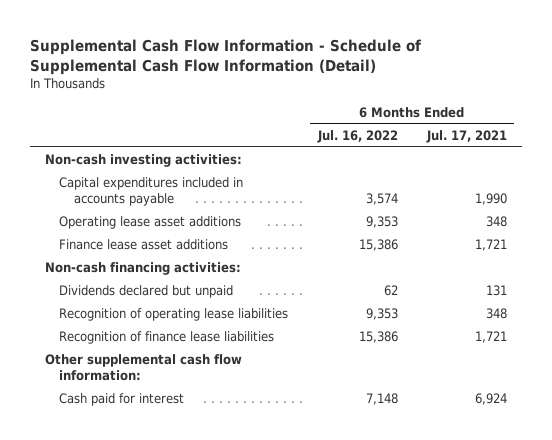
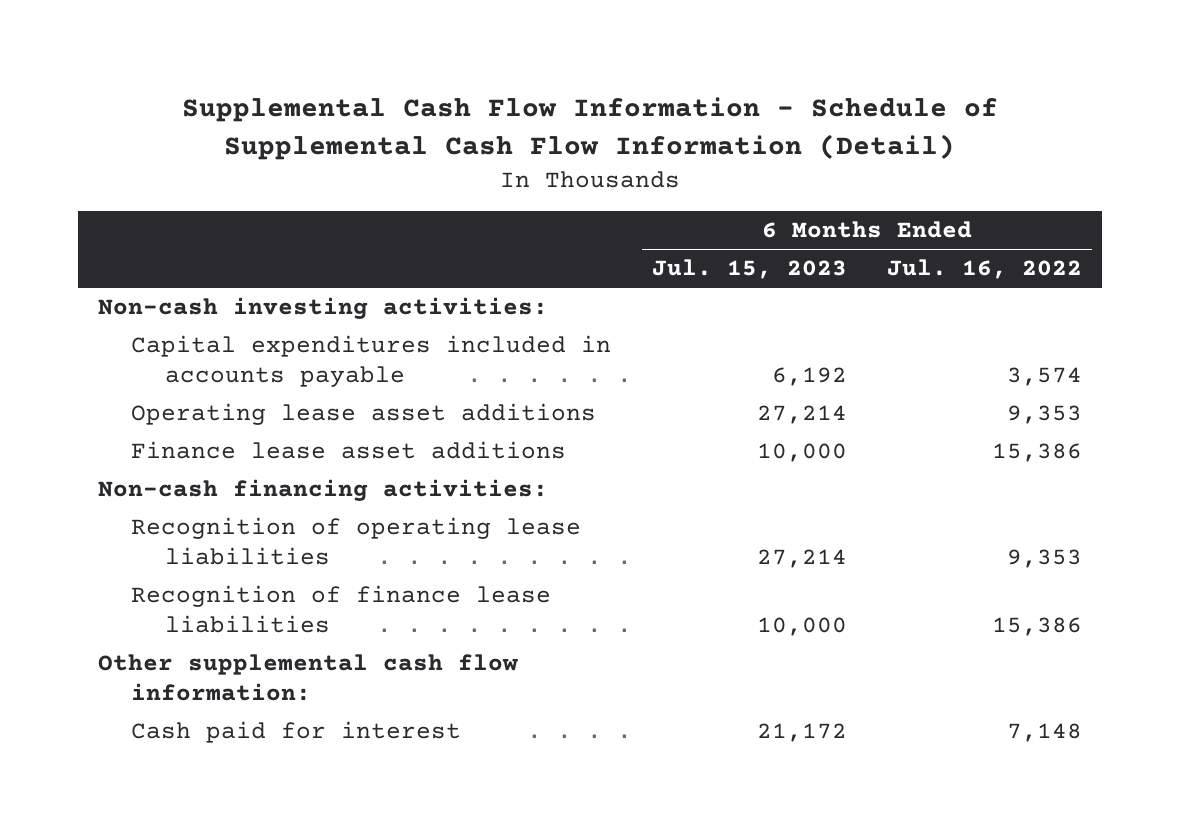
- | 6 Months Ended Jul. 16, 2022 | 6 Months Ended Jul. 17, 2021
+ | 6 Months Ended Jul. 15, 2023 | 6 Months Ended Jul. 16, 2022
- Dividends declared but unpaid | 62 | 131

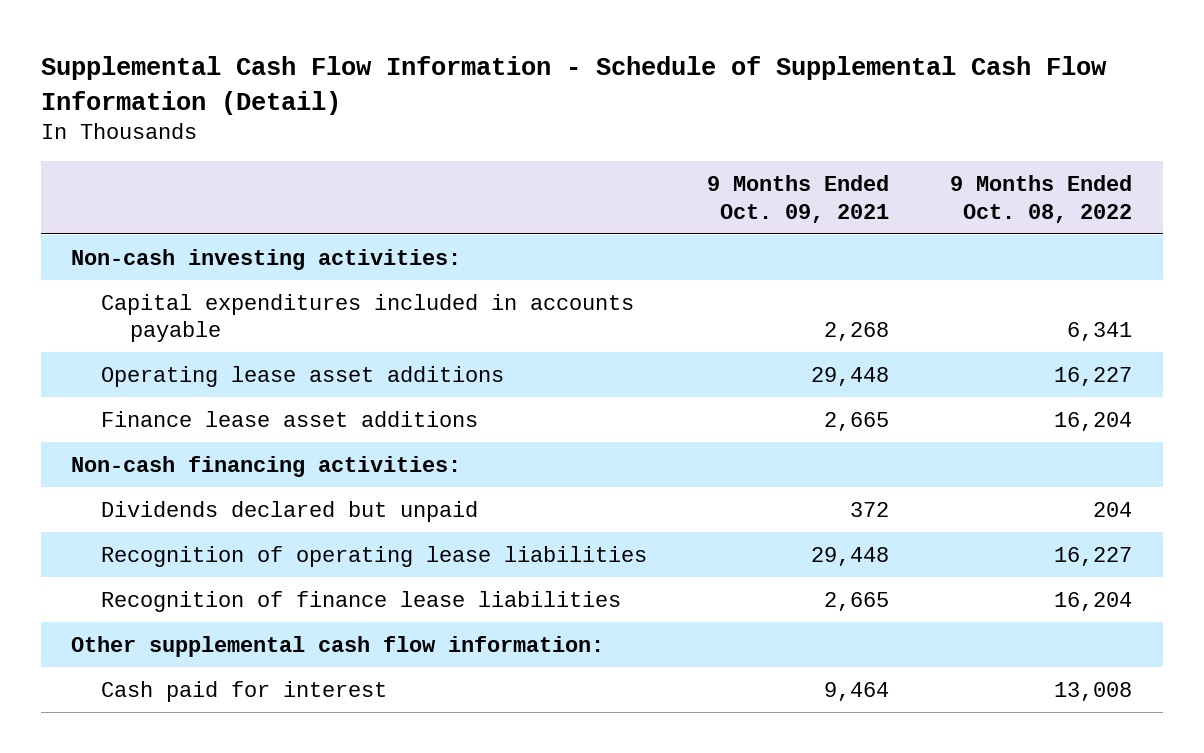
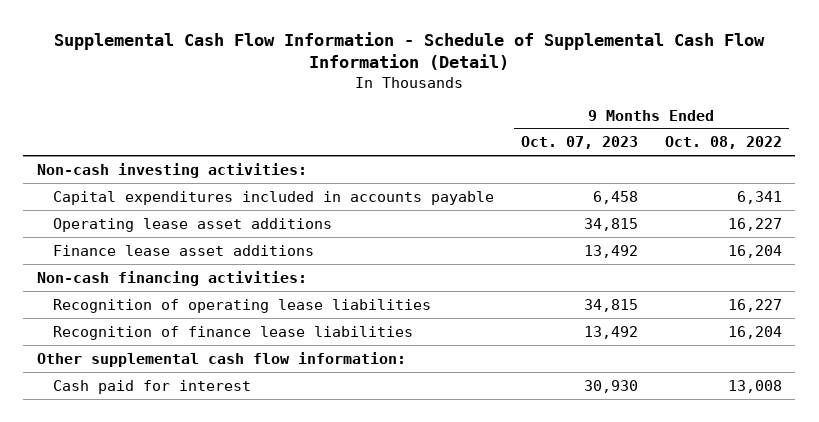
- | 9 Months Ended Oct. 09, 2021 | 9 Months Ended Oct. 08, 2022
+ | 9 Months Ended Oct. 07, 2023 | 9 Months Ended Oct. 08, 2022
- Dividends declared but unpaid | 372 | 204

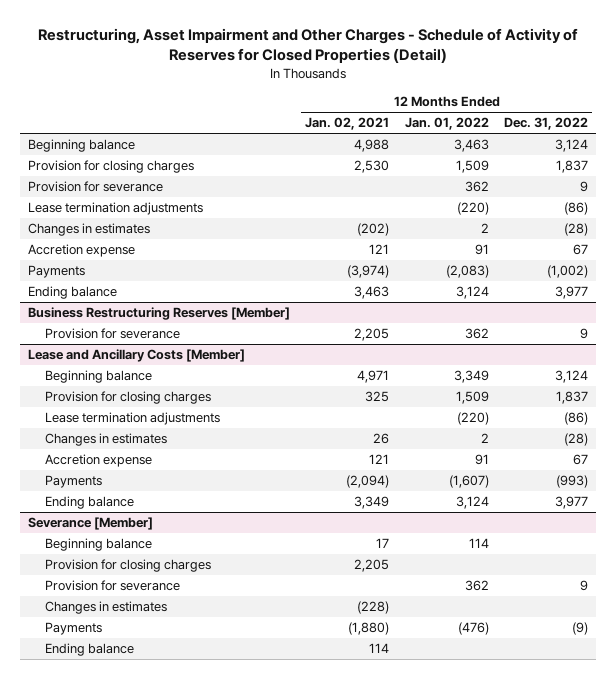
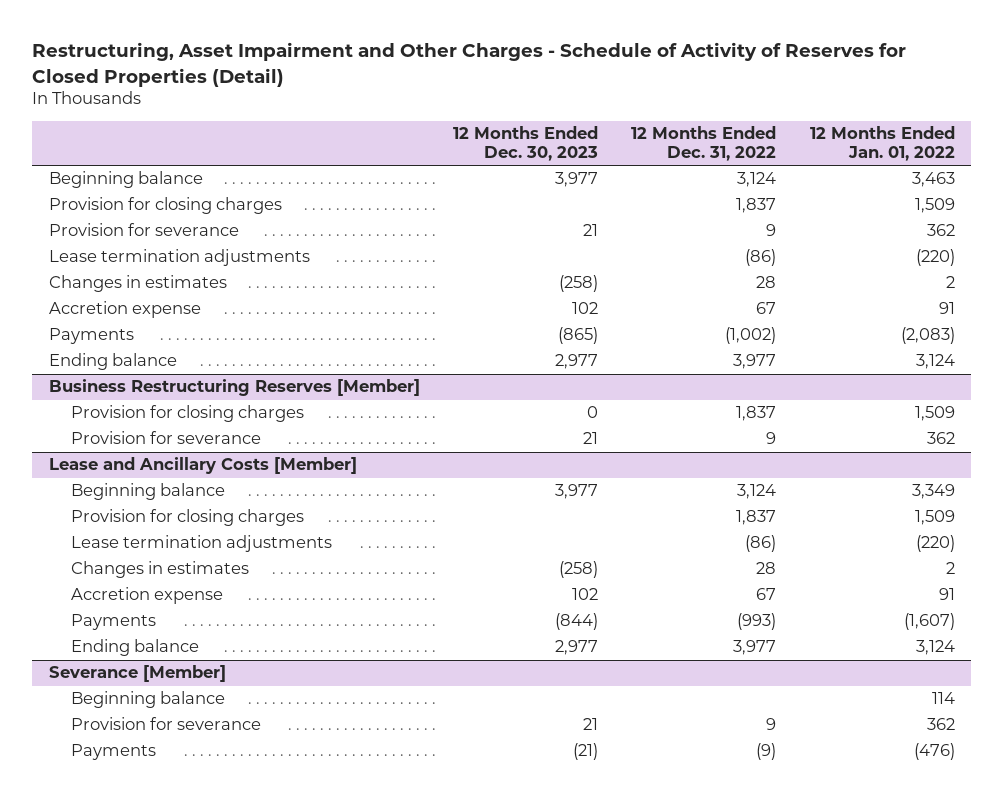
- | 12 Months Ended Jan. 02, 2021 | 12 Months Ended Jan. 01, 2022 | 12 Months Ended Dec. 31, 2022
+ | 12 Months Ended Dec. 30, 2023 | 12 Months Ended Dec. 31, 2022 | 12 Months Ended Jan. 01, 2022
- Changes in estimates | (202) | 2 | (28)
+ Changes in estimates | (258) | 28 | 2
@ Business Restructuring Reserves [Member]
+ Provision for closing charges | 0 | 1,837 | 1,509
@ Lease and Ancillary Costs [Member]
- Changes in estimates | 26 | 2 | (28)
+ Changes in estimates | (258) | 28 | 2
@ Severance [Member]
- Provision for closing charges | 2,205 | |
- Changes in estimates | (228) | |
- Ending balance | 114 | |

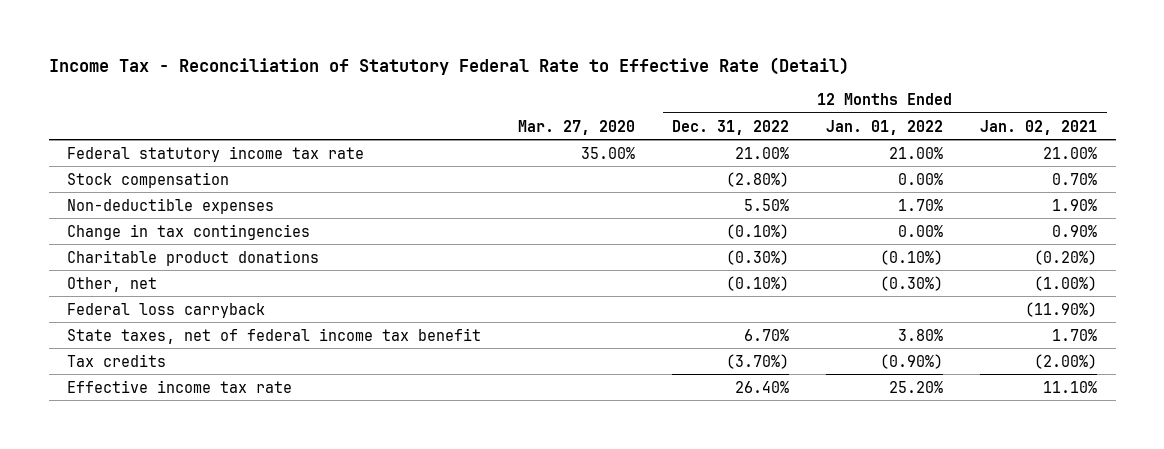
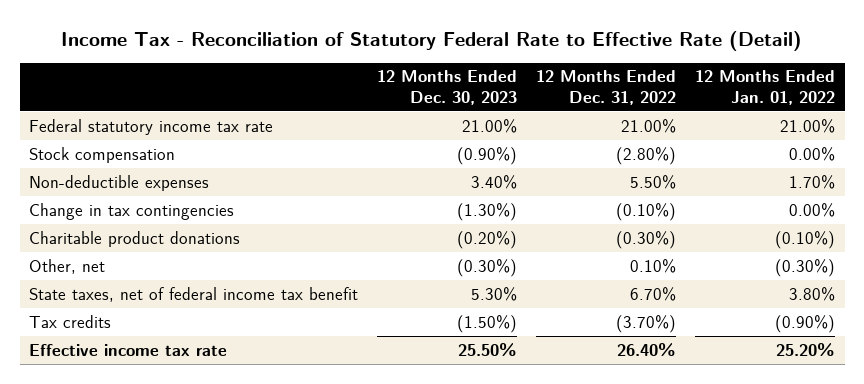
- | Mar. 27, 2020 | 12 Months Ended Dec. 31, 2022 | 12 Months Ended Jan. 01, 2022 | 12 Months Ended Jan. 02, 2021
+ | 12 Months Ended Dec. 30, 2023 | 12 Months Ended Dec. 31, 2022 | 12 Months Ended Jan. 01, 2022
- Other, net | | (0.10%) | (0.30%) | (1.00%)
- Federal loss carryback | | | | (11.90%)
+ Other, net | (0.30%) | 0.10% | (0.30%)

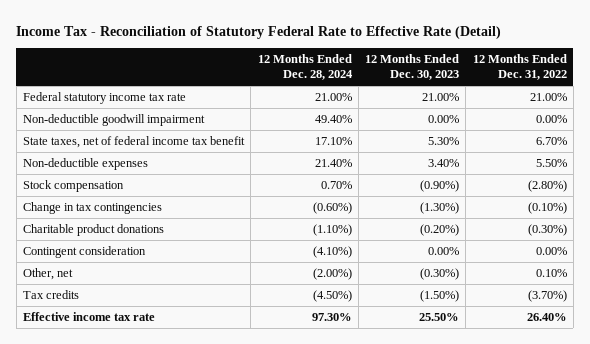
- | 12 Months Ended Dec. 30, 2023 | 12 Months Ended Dec. 31, 2022 | 12 Months Ended Jan. 01, 2022
+ | 12 Months Ended Dec. 28, 2024 | 12 Months Ended Dec. 30, 2023 | 12 Months Ended Dec. 31, 2022
+ Non-deductible goodwill impairment | 49.40% | 0.00% | 0.00%
moved up: State taxes, net of federal income tax benefit | 17.10% | 5.30% | 6.70%
moved down: Stock compensation | 0.70% | (0.90%) | (2.80%)
+ Contingent consideration | (4.10%) | 0.00% | 0.00%

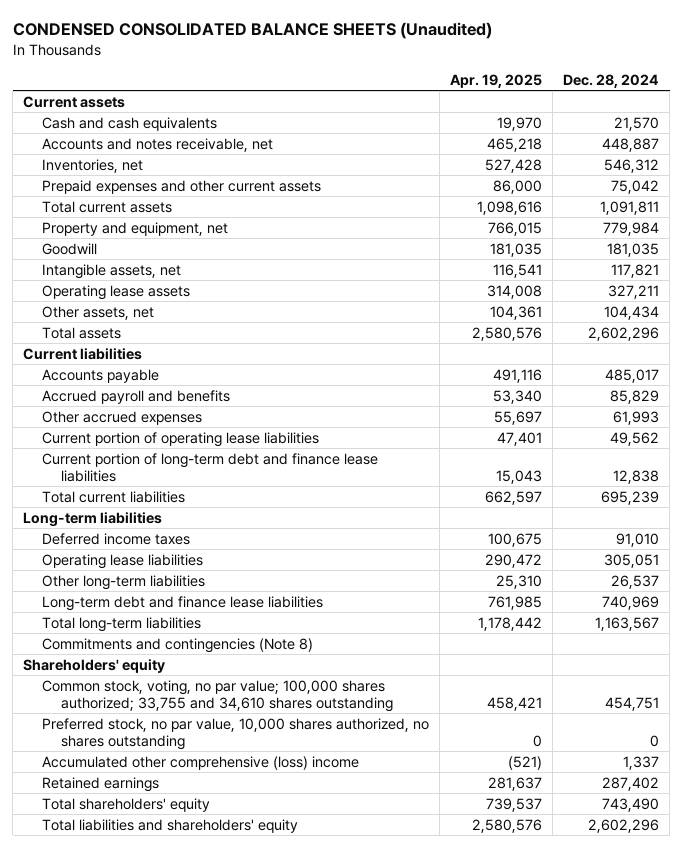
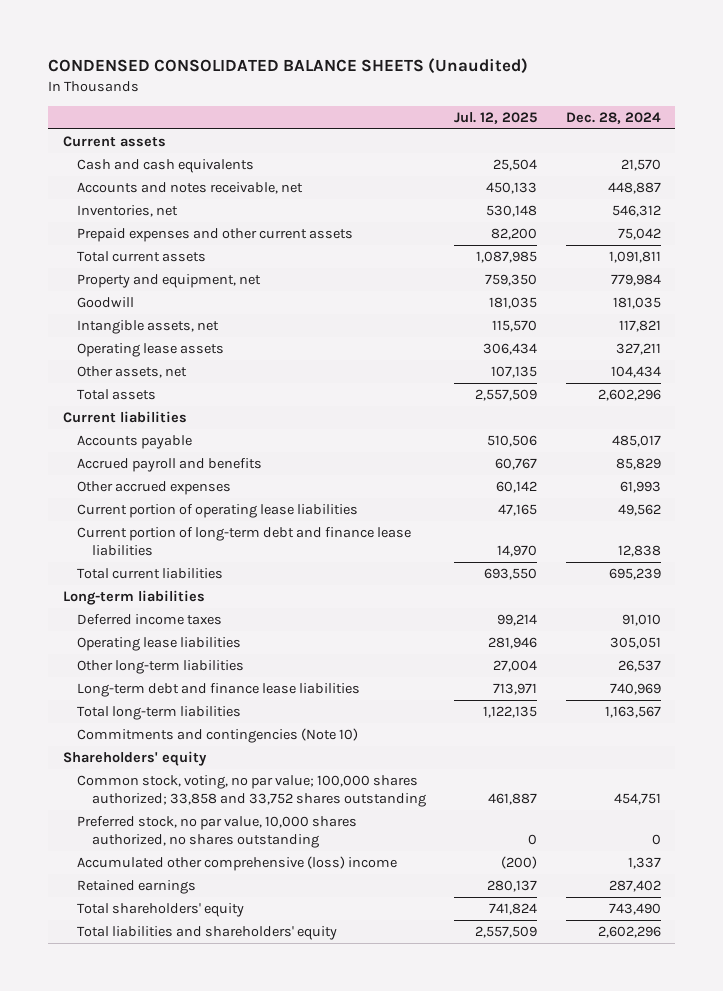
- | Apr. 19, 2025 | Dec. 28, 2024
+ | Jul. 12, 2025 | Dec. 28, 2024
- Commitments and contingencies (Note 8)
+ Commitments and contingencies (Note 10)
- Common stock, voting, no par value; 100,000 shares authorized; 33,755 and 34,610 shares outstanding | 458,421 | 454,751
+ Common stock, voting, no par value; 100,000 shares authorized; 33,858 and 33,752 shares outstanding | 461,887 | 454,751

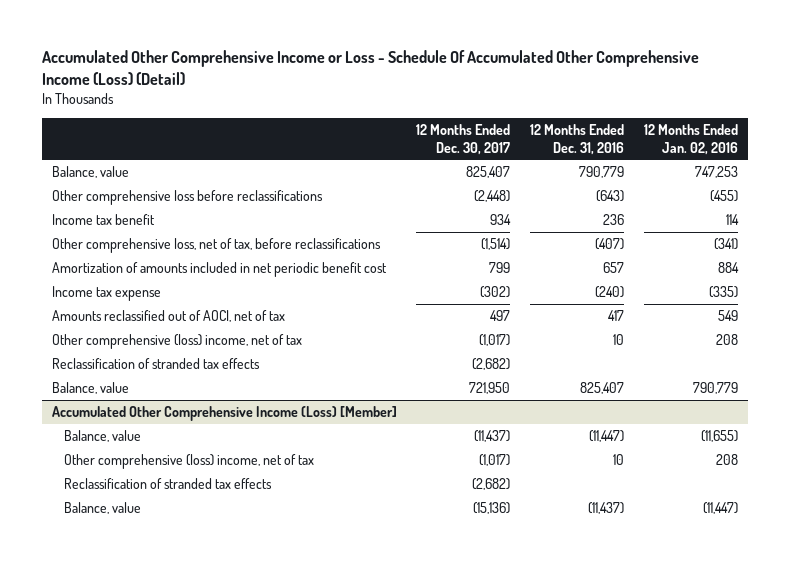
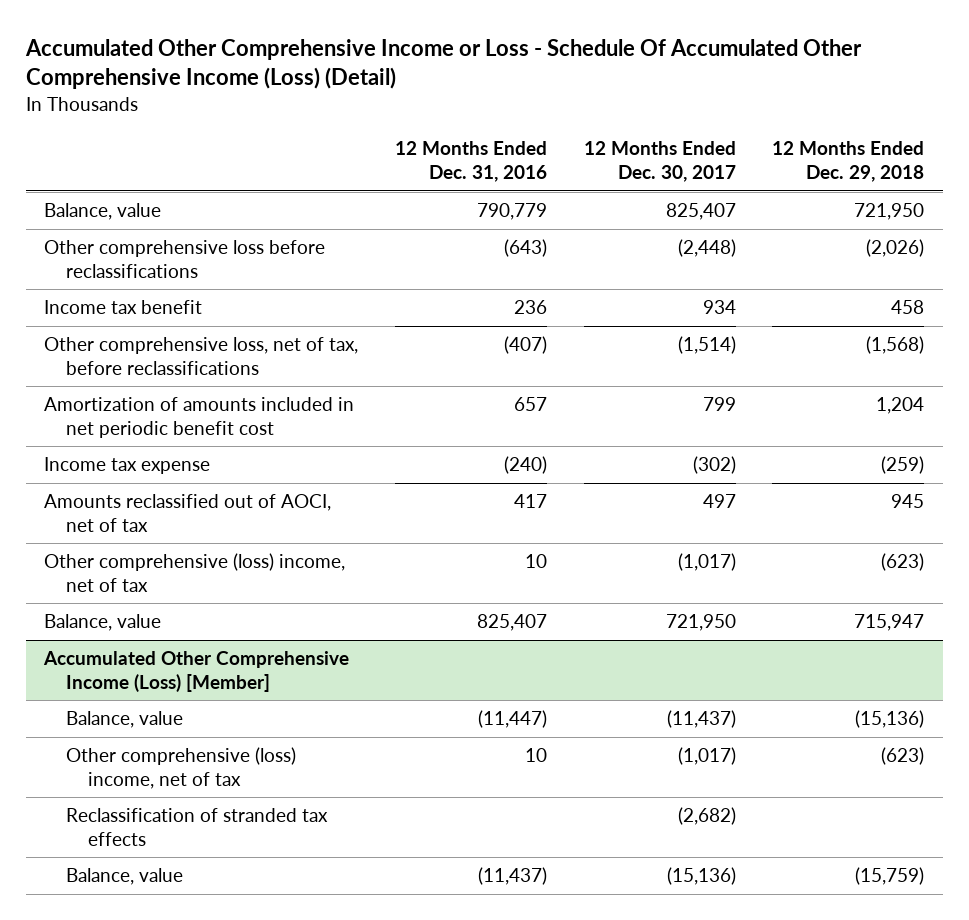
- | 12 Months Ended Dec. 30, 2017 | 12 Months Ended Dec. 31, 2016 | 12 Months Ended Jan. 02, 2016
+ | 12 Months Ended Dec. 31, 2016 | 12 Months Ended Dec. 30, 2017 | 12 Months Ended Dec. 29, 2018
- Reclassification of stranded tax effects | (2,682) | |

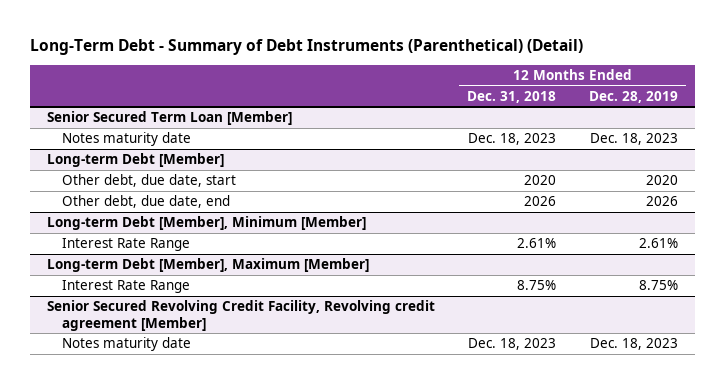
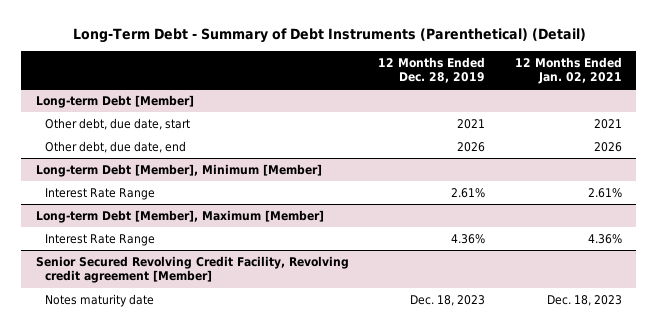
- | 12 Months Ended Dec. 31, 2018 | 12 Months Ended Dec. 28, 2019
+ | 12 Months Ended Dec. 28, 2019 | 12 Months Ended Jan. 02, 2021
- Senior Secured Term Loan [Member]
- Notes maturity date | Dec. 18, 2023 | Dec. 18, 2023
@ Long-term Debt [Member]
- Other debt, due date, start | 2020 | 2020
+ Other debt, due date, start | 2021 | 2021
@ Long-term Debt [Member], Maximum [Member]
- Interest Rate Range | 8.75% | 8.75%
+ Interest Rate Range | 4.36% | 4.36%

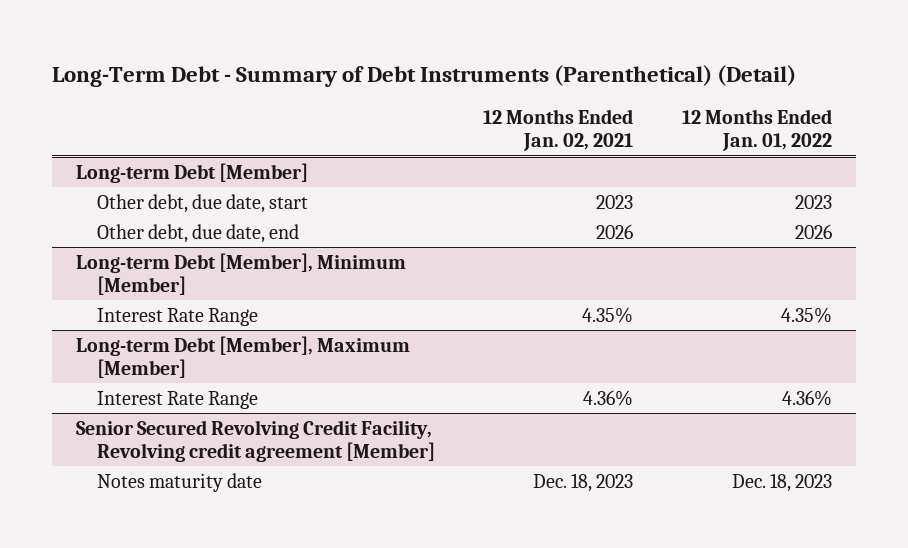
- | 12 Months Ended Dec. 28, 2019 | 12 Months Ended Jan. 02, 2021
+ | 12 Months Ended Jan. 02, 2021 | 12 Months Ended Jan. 01, 2022
@ Long-term Debt [Member]
- Other debt, due date, start | 2021 | 2021
+ Other debt, due date, start | 2023 | 2023
@ Long-term Debt [Member], Minimum [Member]
- Interest Rate Range | 2.61% | 2.61%
+ Interest Rate Range | 4.35% | 4.35%

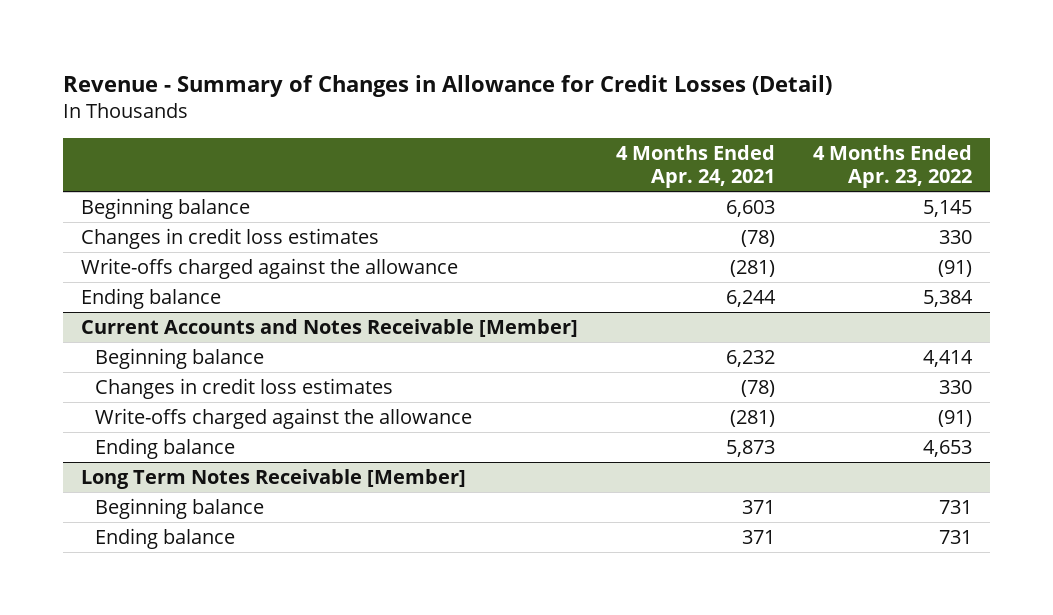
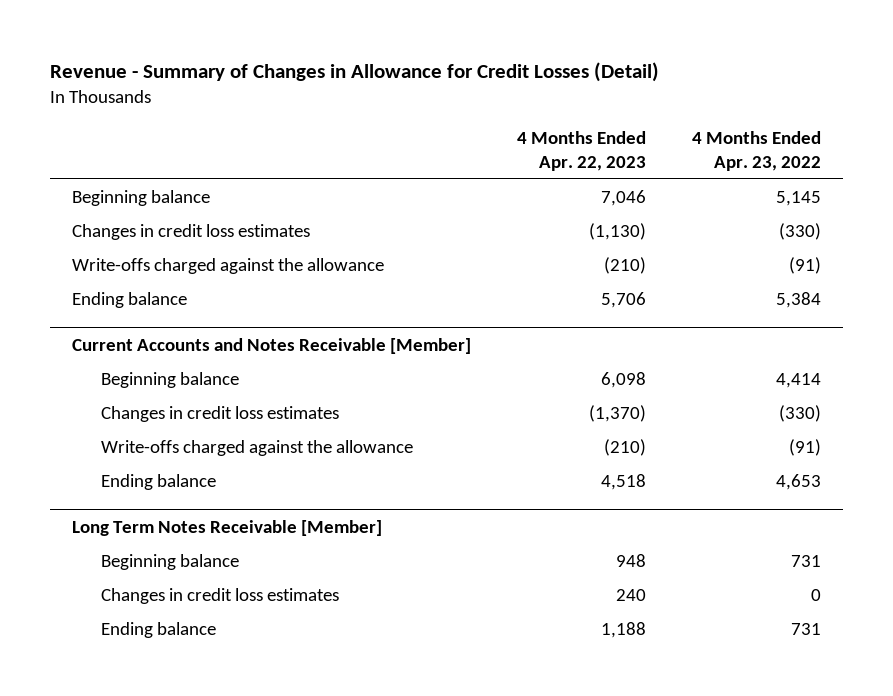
- | 4 Months Ended Apr. 24, 2021 | 4 Months Ended Apr. 23, 2022
+ | 4 Months Ended Apr. 22, 2023 | 4 Months Ended Apr. 23, 2022
- Changes in credit loss estimates | (78) | 330
+ Changes in credit loss estimates | (1,130) | (330)
@ Current Accounts and Notes Receivable [Member]
- Changes in credit loss estimates | (78) | 330
+ Changes in credit loss estimates | (1,370) | (330)
@ Long Term Notes Receivable [Member]
+ Changes in credit loss estimates | 240 | 0

